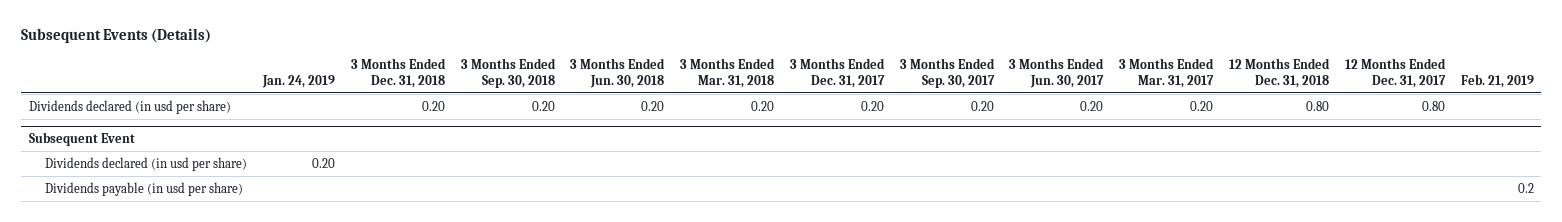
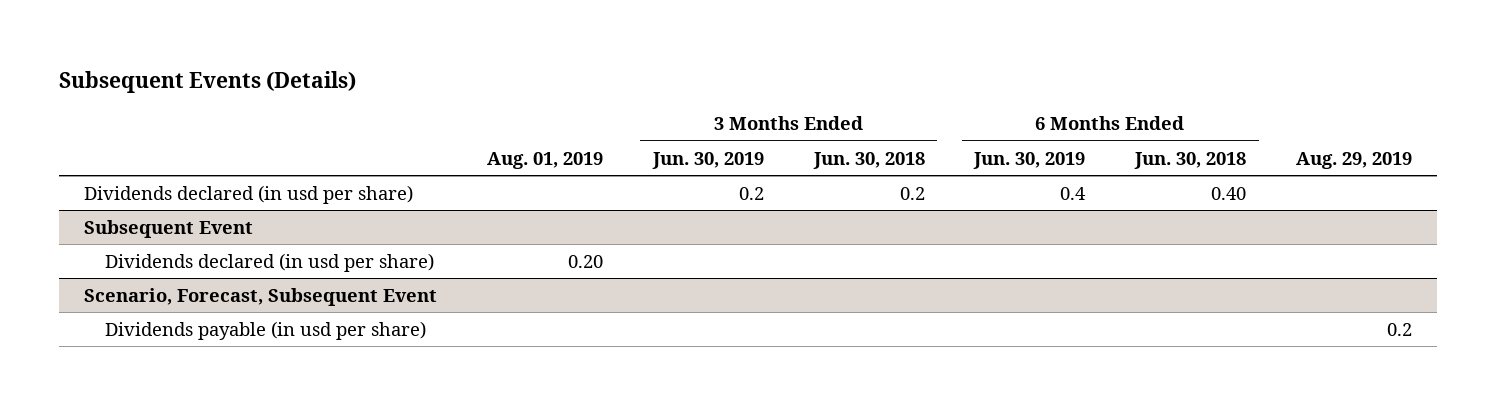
- | Jan. 24, 2019 | 3 Months Ended Dec. 31, 2018 | 3 Months Ended Sep. 30, 2018 | 3 Months Ended Jun. 30, 2018 | 3 Months Ended Mar. 31, 2018 | 3 Months Ended Dec. 31, 2017 | 3 Months Ended Sep. 30, 2017 | 3 Months Ended Jun. 30, 2017 | 3 Months Ended Mar. 31, 2017 | 12 Months Ended Dec. 31, 2018 | 12 Months Ended Dec. 31, 2017 | Feb. 21, 2019
+ | Aug. 01, 2019 | 3 Months Ended Jun. 30, 2019 | 3 Months Ended Jun. 30, 2018 | 6 Months Ended Jun. 30, 2019 | 6 Months Ended Jun. 30, 2018 | Aug. 29, 2019
- Dividends declared (in usd per share) | | 0.20 | 0.20 | 0.20 | 0.20 | 0.20 | 0.20 | 0.20 | 0.20 | 0.80 | 0.80 |
+ Dividends declared (in usd per share) | | 0.2 | 0.2 | 0.4 | 0.40 |
@ Subsequent Event
- Dividends payable (in usd per share) | | | | | | | | | | | | 0.2
+ Scenario, Forecast, Subsequent Event
+ Dividends payable (in usd per share) | | | | | | 0.2

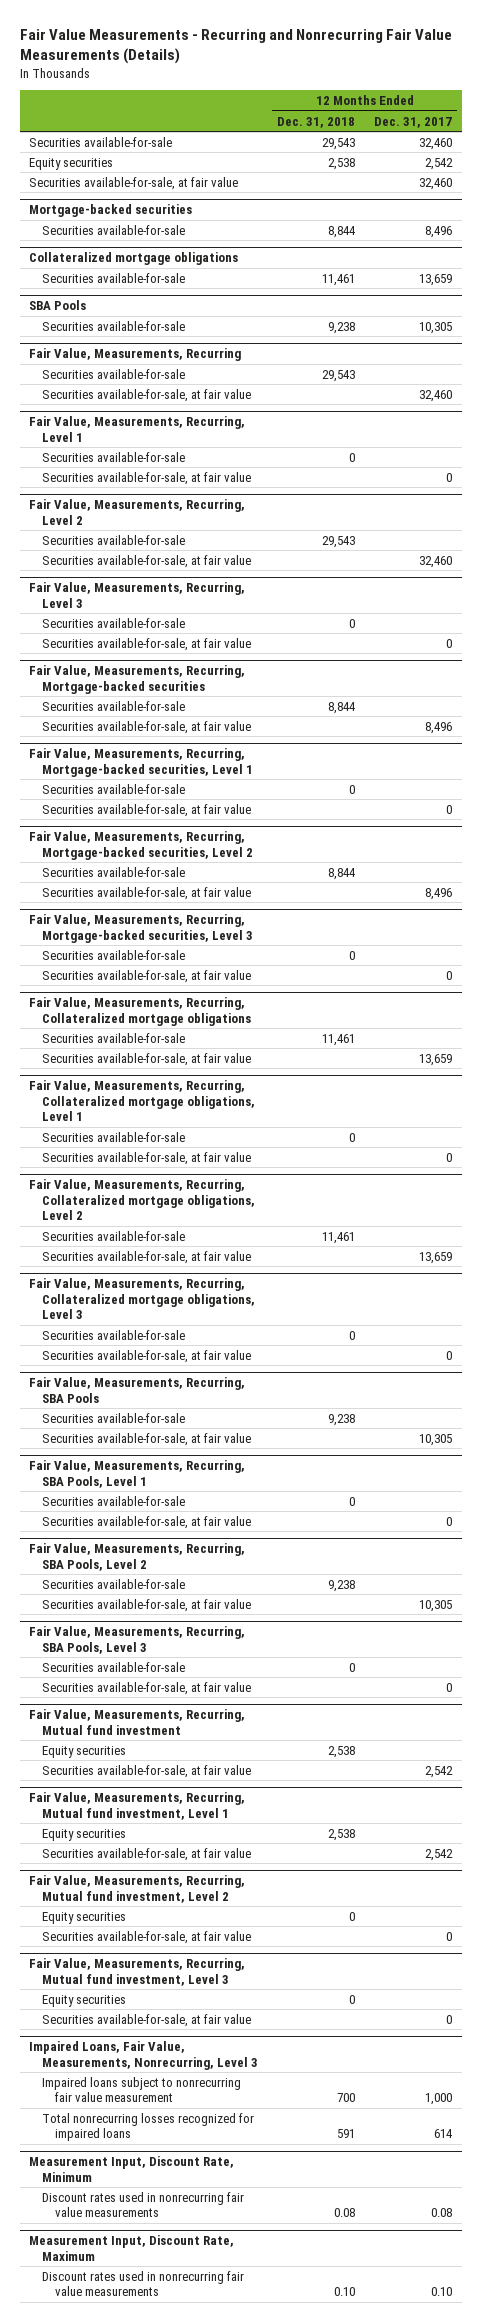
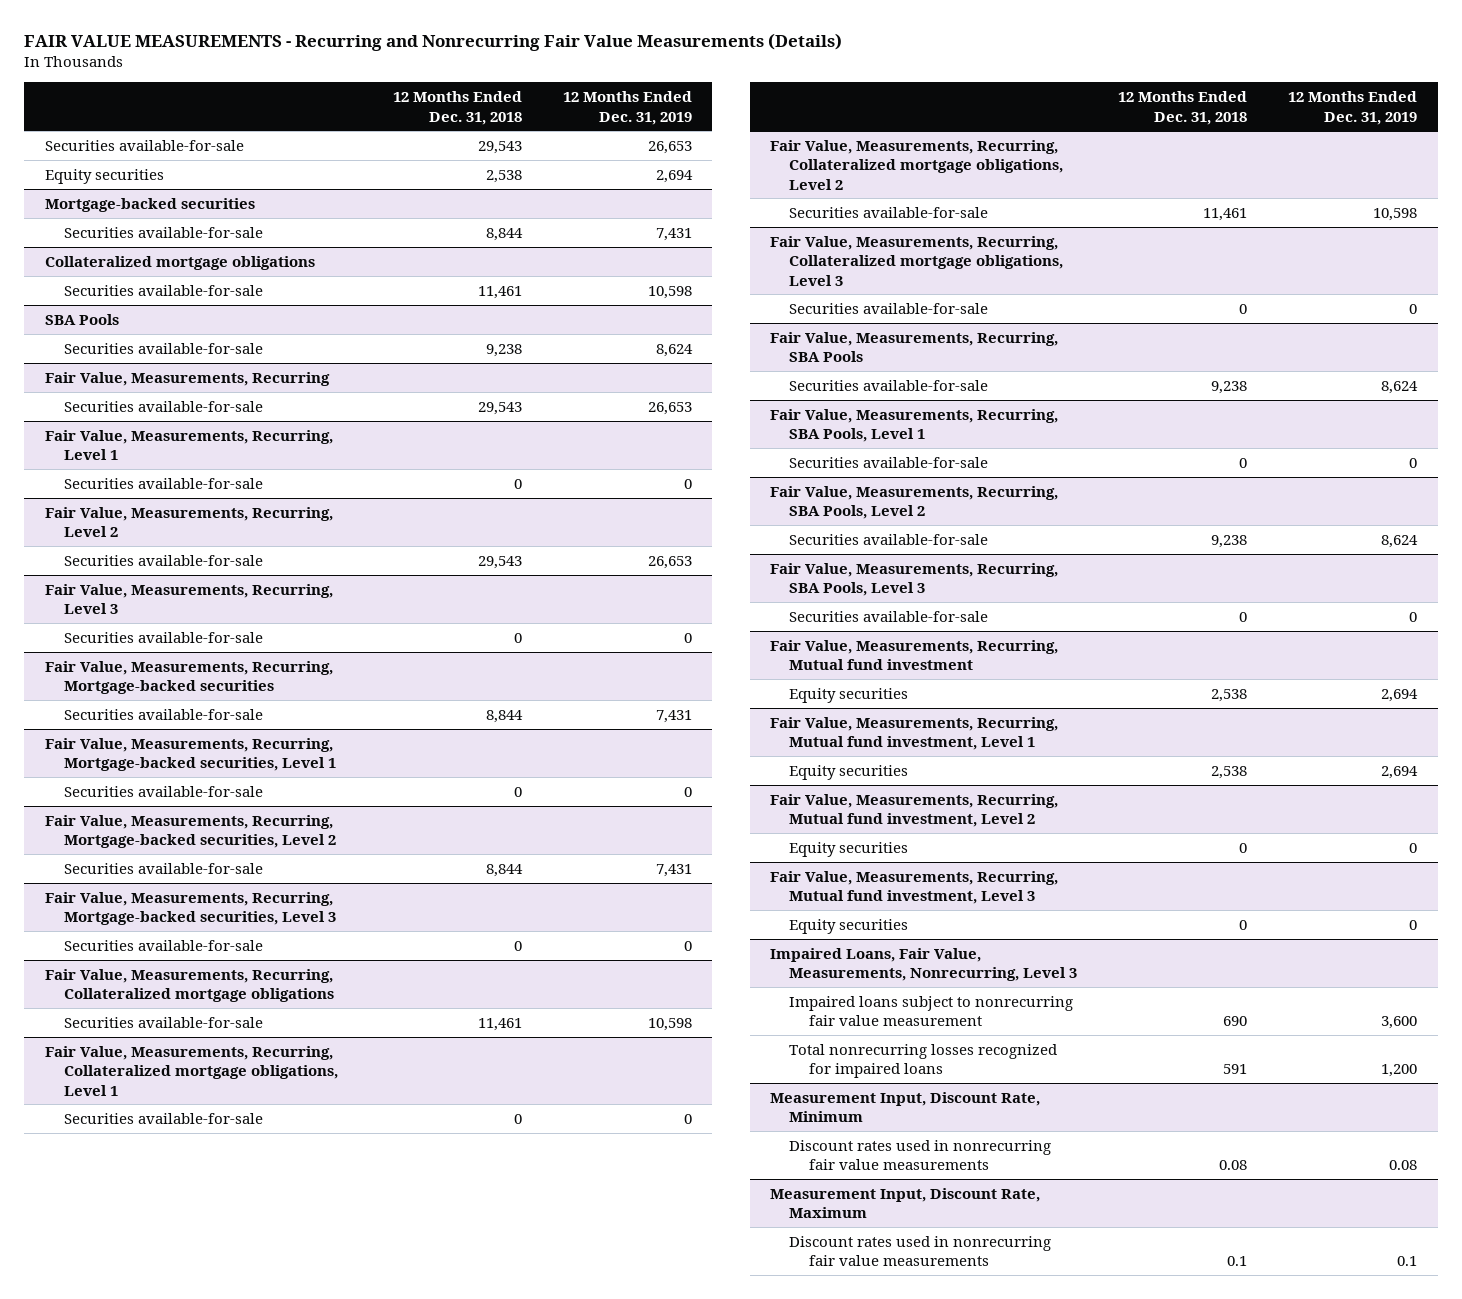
- Fair Value Measurements - Recurring and Nonrecurring Fair Value Measurements (Details)
+ FAIR VALUE MEASUREMENTS - Recurring and Nonrecurring Fair Value Measurements (Details)
- | 12 Months Ended Dec. 31, 2018 | 12 Months Ended Dec. 31, 2017
+ | 12 Months Ended Dec. 31, 2018 | 12 Months Ended Dec. 31, 2019
- Securities available-for-sale, at fair value | | 32,460
@ Fair Value, Measurements, Recurring
- Securities available-for-sale, at fair value | | 32,460
@ Fair Value, Measurements, Recurring, Level 1
- Securities available-for-sale, at fair value | | 0
@ Fair Value, Measurements, Recurring, Level 2
- Securities available-for-sale, at fair value | | 32,460
@ Fair Value, Measurements, Recurring, Level 3
- Securities available-for-sale, at fair value | | 0
@ Fair Value, Measurements, Recurring, Mortgage-backed securities
- Securities available-for-sale, at fair value | | 8,496
@ Fair Value, Measurements, Recurring, Mortgage-backed securities, Level 1
- Securities available-for-sale, at fair value | | 0
@ Fair Value, Measurements, Recurring, Mortgage-backed securities, Level 2
- Securities available-for-sale, at fair value | | 8,496
@ Fair Value, Measurements, Recurring, Mortgage-backed securities, Level 3
- Securities available-for-sale, at fair value | | 0
@ Fair Value, Measurements, Recurring, Collateralized mortgage obligations
- Securities available-for-sale, at fair value | | 13,659
@ Fair Value, Measurements, Recurring, Collateralized mortgage obligations, Level 1
- Securities available-for-sale, at fair value | | 0
@ Fair Value, Measurements, Recurring, Collateralized mortgage obligations, Level 2
- Securities available-for-sale, at fair value | | 13,659
@ Fair Value, Measurements, Recurring, Collateralized mortgage obligations, Level 3
- Securities available-for-sale, at fair value | | 0
@ Fair Value, Measurements, Recurring, SBA Pools
- Securities available-for-sale, at fair value | | 10,305
@ Fair Value, Measurements, Recurring, SBA Pools, Level 1
- Securities available-for-sale, at fair value | | 0
@ Fair Value, Measurements, Recurring, SBA Pools, Level 2
- Securities available-for-sale, at fair value | | 10,305
@ Fair Value, Measurements, Recurring, SBA Pools, Level 3
- Securities available-for-sale, at fair value | | 0
@ Fair Value, Measurements, Recurring, Mutual fund investment
- Securities available-for-sale, at fair value | | 2,542
@ Fair Value, Measurements, Recurring, Mutual fund investment, Level 1
- Securities available-for-sale, at fair value | | 2,542
@ Fair Value, Measurements, Recurring, Mutual fund investment, Level 2
- Securities available-for-sale, at fair value | | 0
@ Fair Value, Measurements, Recurring, Mutual fund investment, Level 3
- Securities available-for-sale, at fair value | | 0
@ Impaired Loans, Fair Value, Measurements, Nonrecurring, Level 3
- Impaired loans subject to nonrecurring fair value measurement | 700 | 1,000
+ Impaired loans subject to nonrecurring fair value measurement | 690 | 3,600
@ Measurement Input, Discount Rate, Maximum
- Discount rates used in nonrecurring fair value measurements | 0.10 | 0.10
+ Discount rates used in nonrecurring fair value measurements | 0.1 | 0.1

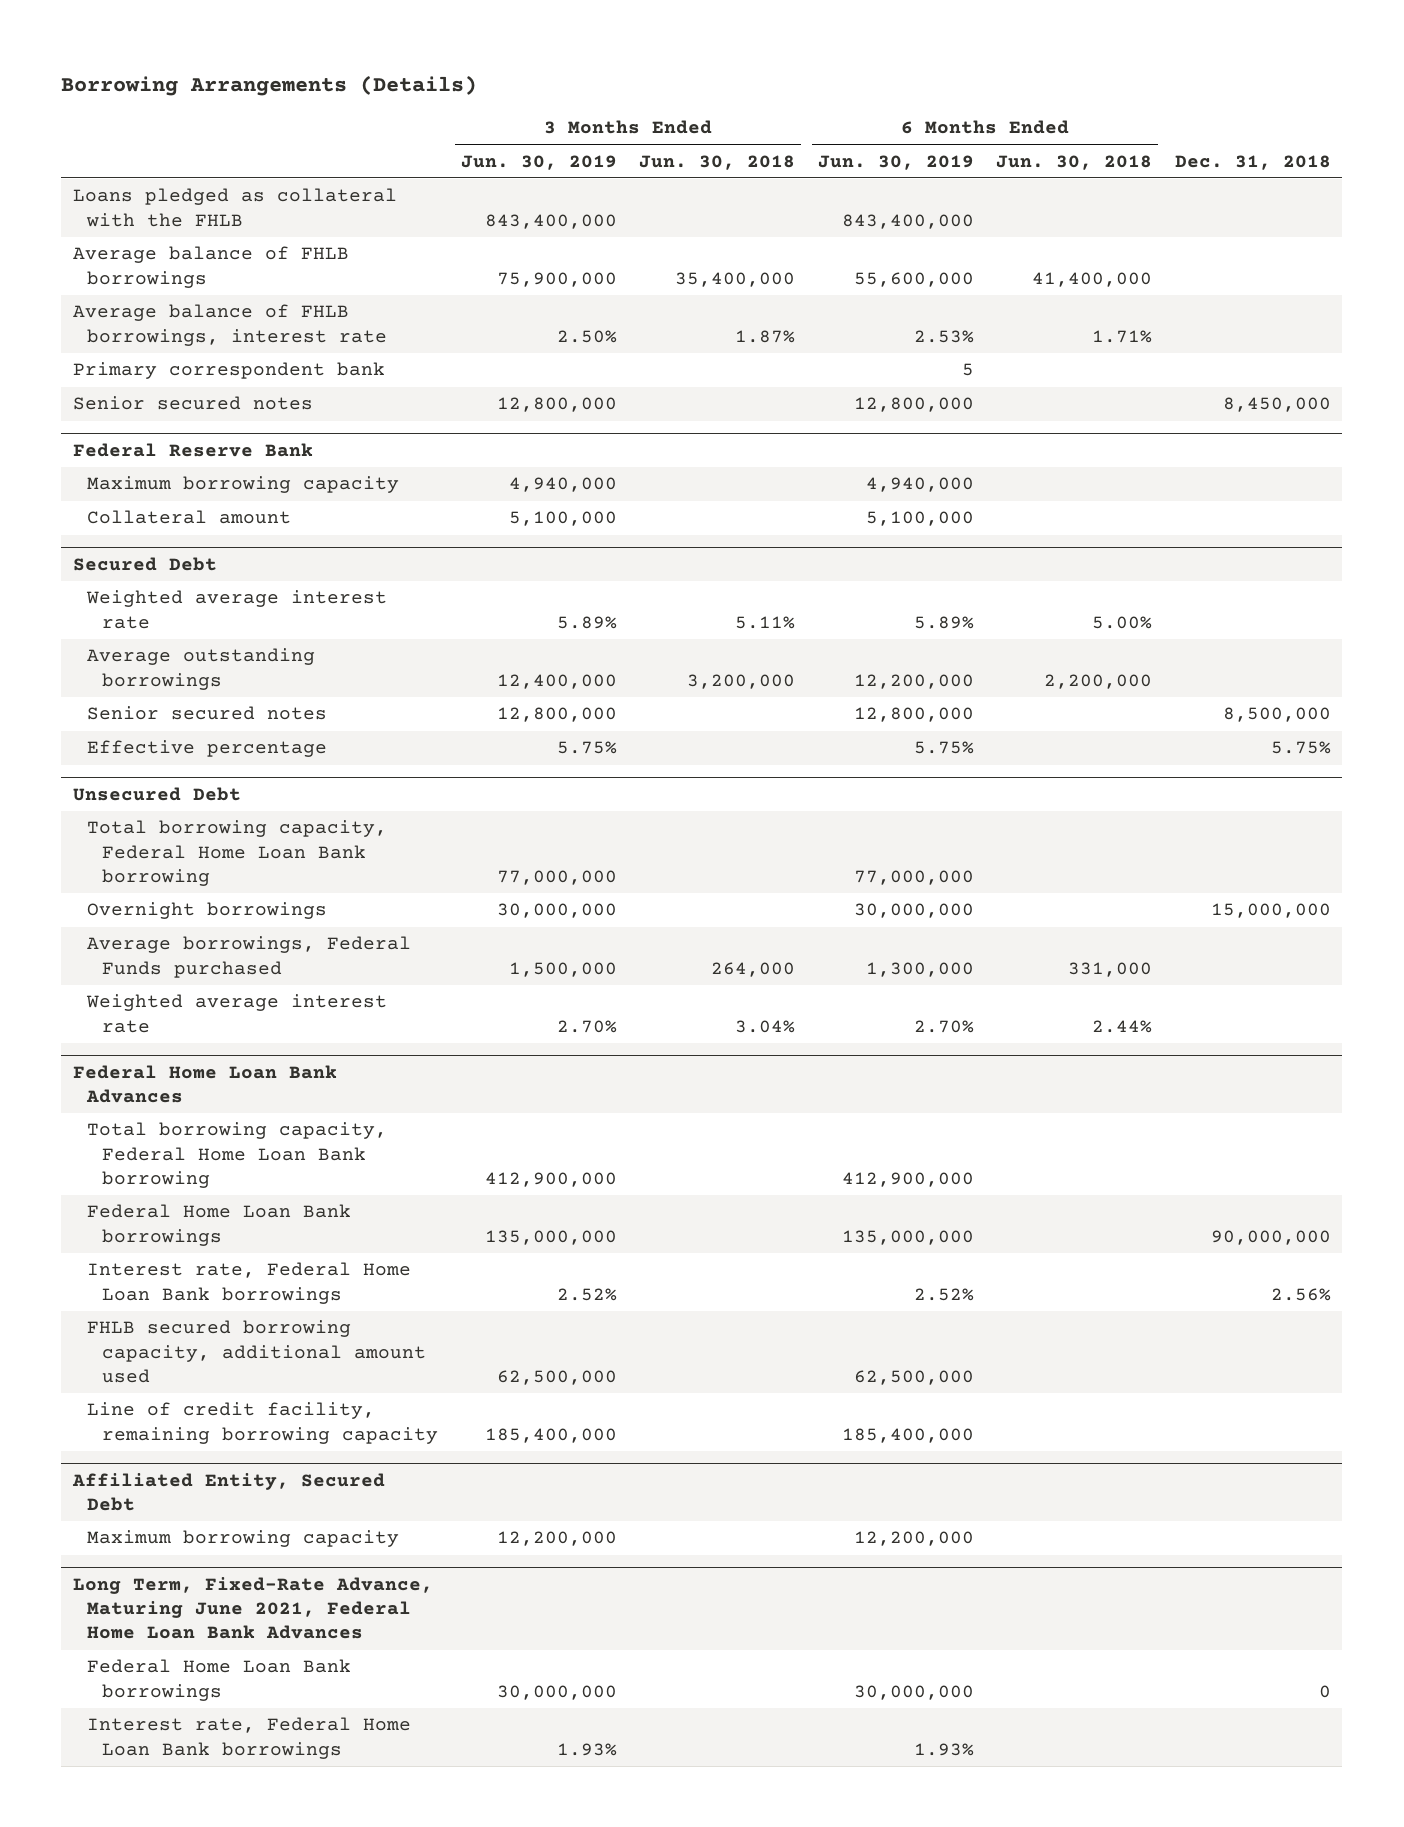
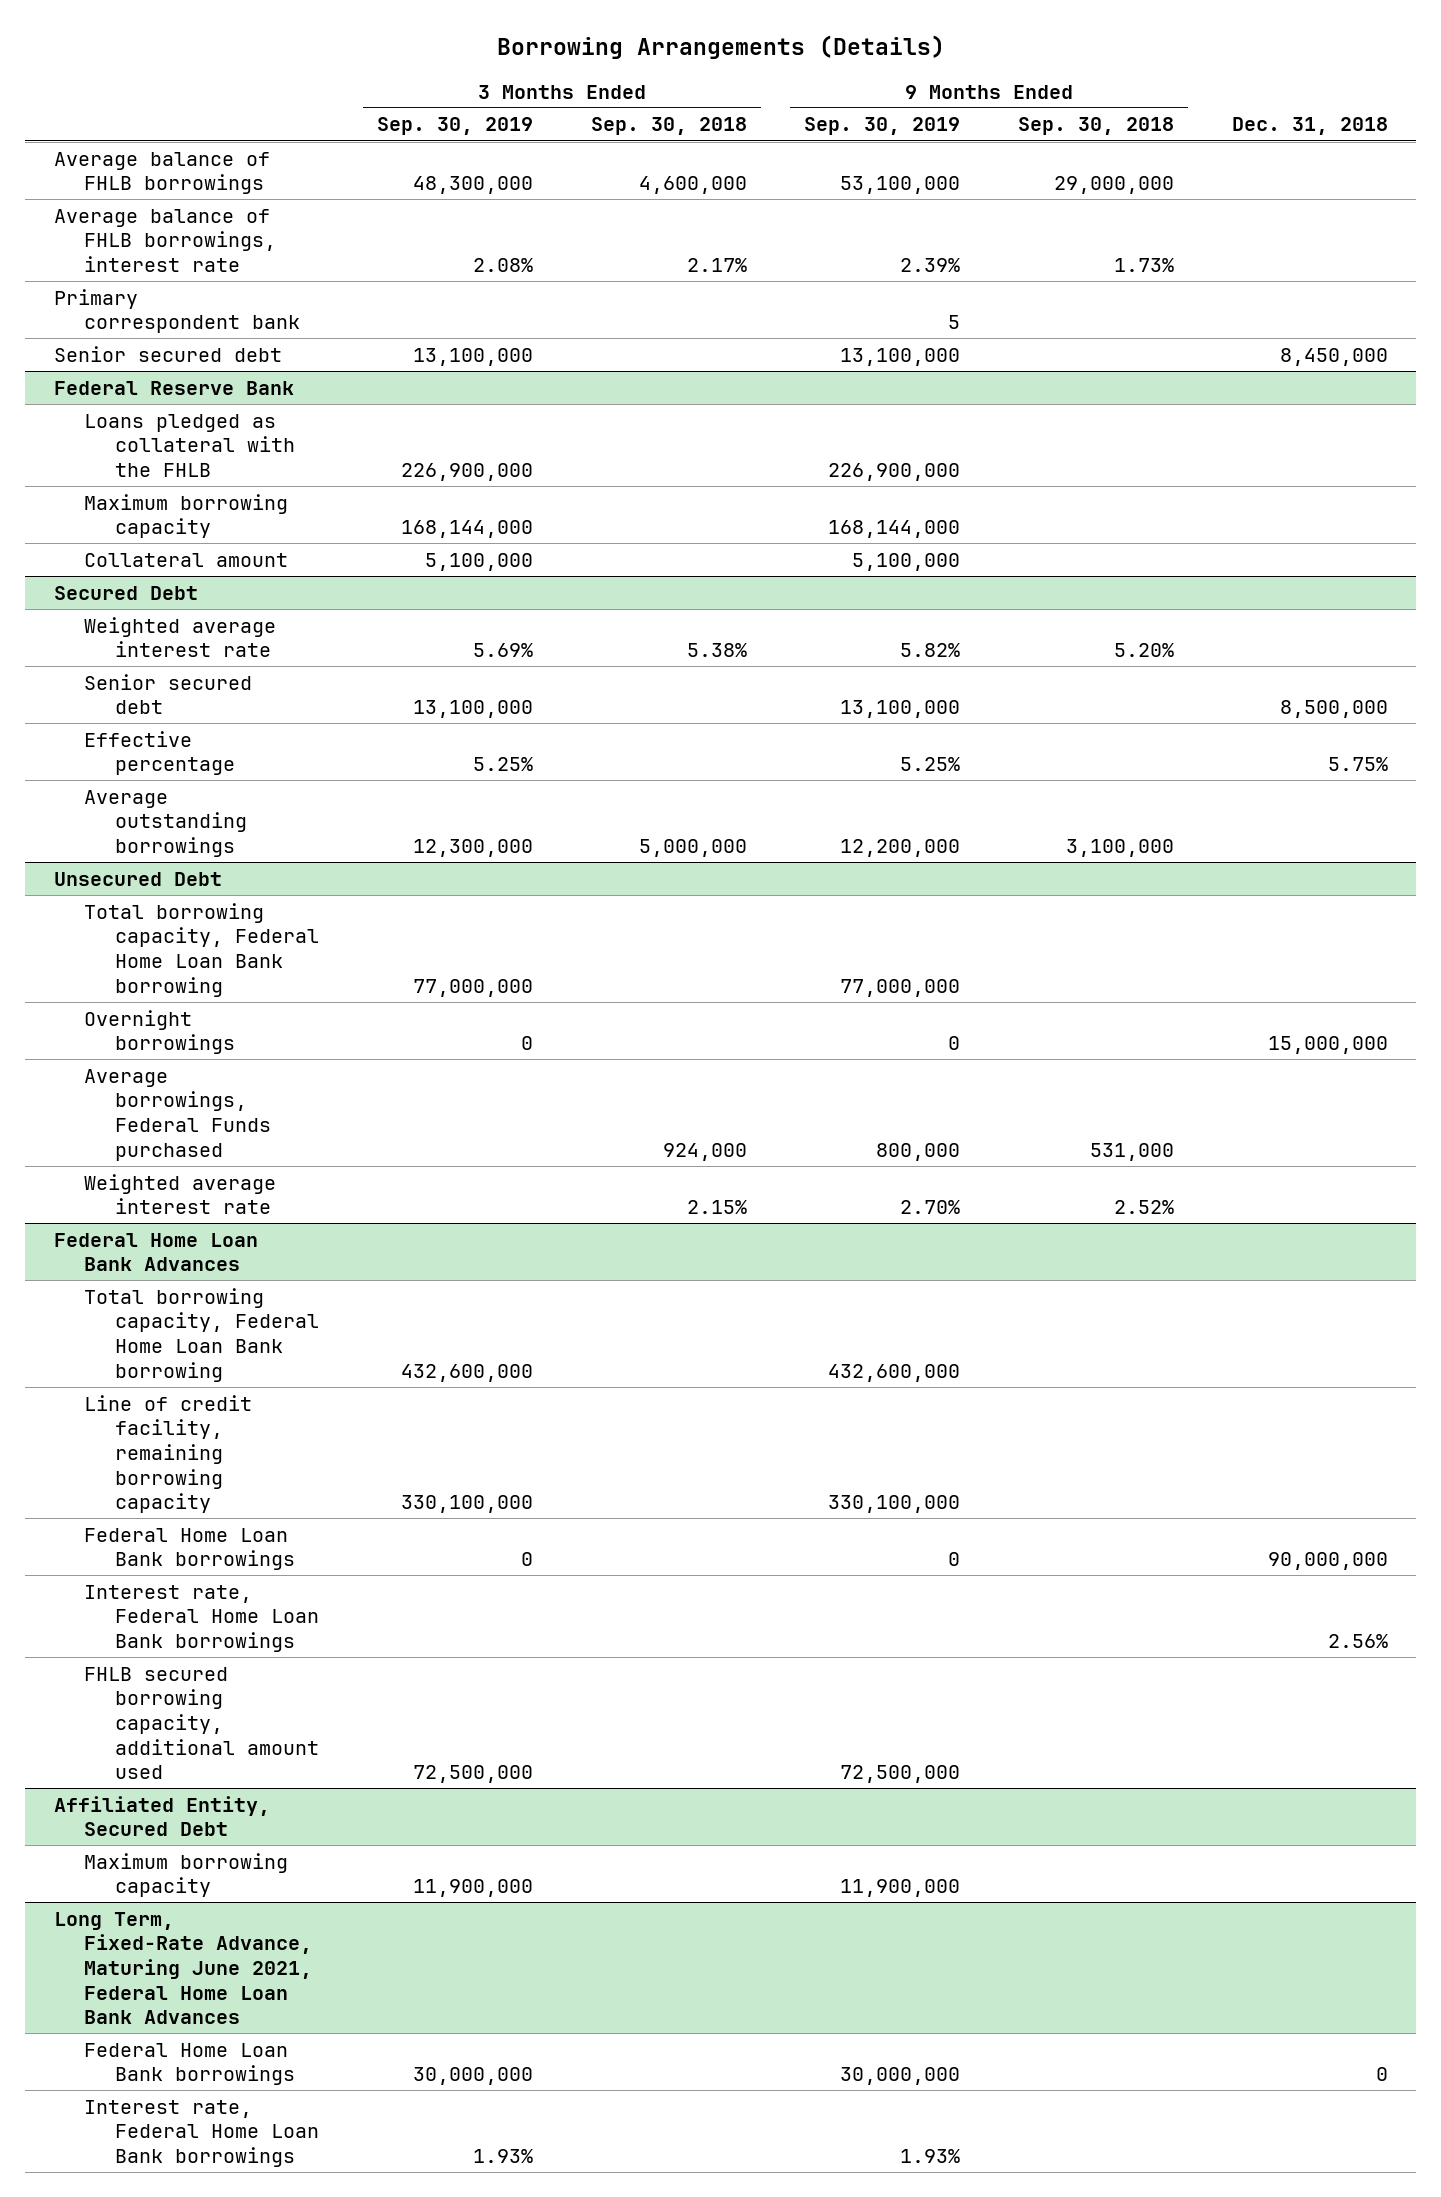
- | 3 Months Ended Jun. 30, 2019 | 3 Months Ended Jun. 30, 2018 | 6 Months Ended Jun. 30, 2019 | 6 Months Ended Jun. 30, 2018 | Dec. 31, 2018
+ | 3 Months Ended Sep. 30, 2019 | 3 Months Ended Sep. 30, 2018 | 9 Months Ended Sep. 30, 2019 | 9 Months Ended Sep. 30, 2018 | Dec. 31, 2018
- Loans pledged as collateral with the FHLB | 843,400,000 | | 843,400,000 | |
- Senior secured notes | 12,800,000 | | 12,800,000 | | 8,450,000
+ Senior secured debt | 13,100,000 | | 13,100,000 | | 8,450,000
@ Federal Reserve Bank
+ Loans pledged as collateral with the FHLB | 226,900,000 | | 226,900,000 | |
@ Secured Debt
- Senior secured notes | 12,800,000 | | 12,800,000 | | 8,500,000
+ Senior secured debt | 13,100,000 | | 13,100,000 | | 8,500,000
moved down: Average outstanding borrowings | 12,300,000 | 5,000,000 | 12,200,000 | 3,100,000 |
@ Federal Home Loan Bank Advances
moved up: Line of credit facility, remaining borrowing capacity | 330,100,000 | | 330,100,000 | |

